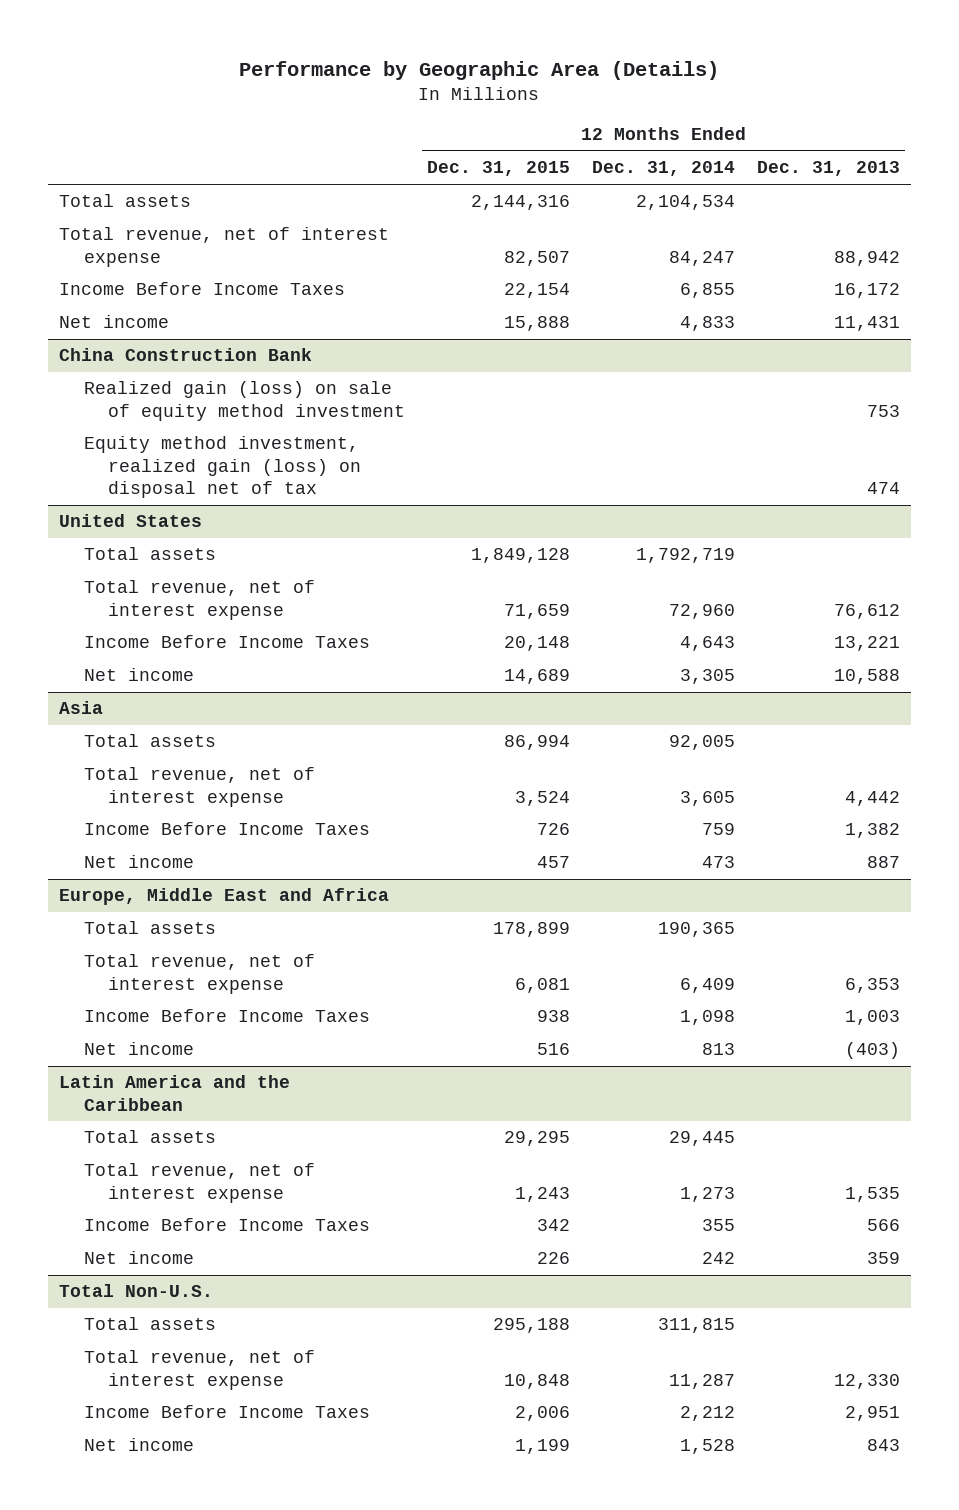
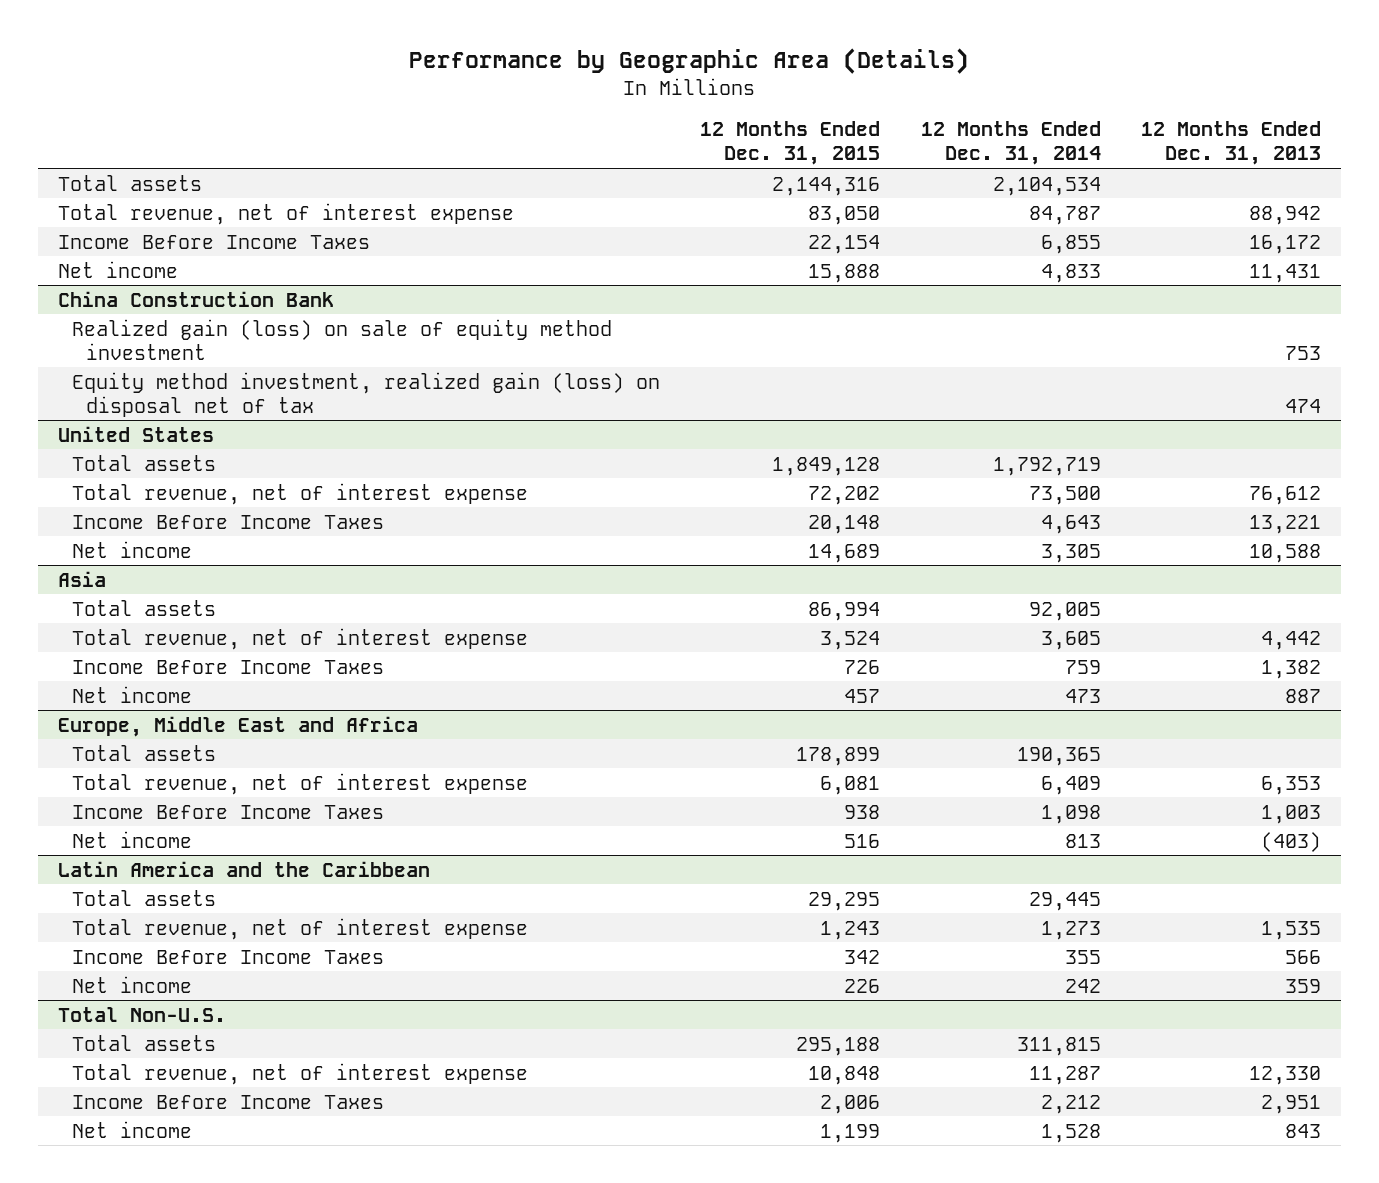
- Total revenue, net of interest expense | 82,507 | 84,247 | 88,942
+ Total revenue, net of interest expense | 83,050 | 84,787 | 88,942
@ United States
- Total revenue, net of interest expense | 71,659 | 72,960 | 76,612
+ Total revenue, net of interest expense | 72,202 | 73,500 | 76,612

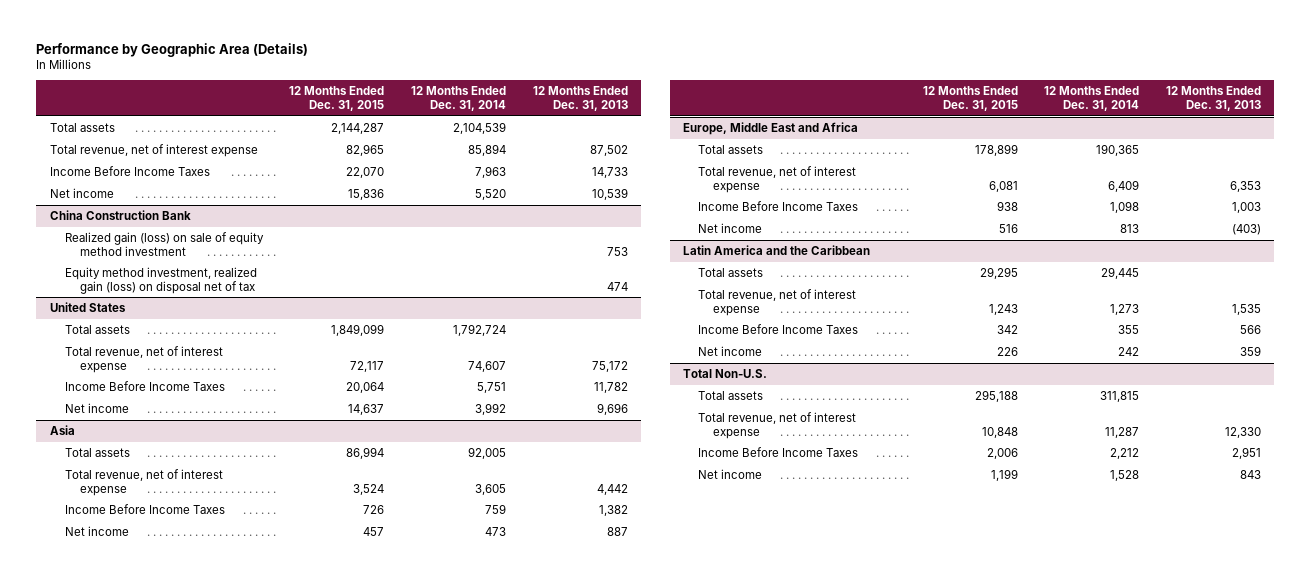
- Total assets | 2,144,316 | 2,104,534 |
- Total revenue, net of interest expense | 83,050 | 84,787 | 88,942
- Income Before Income Taxes | 22,154 | 6,855 | 16,172
- Net income | 15,888 | 4,833 | 11,431
+ Total assets | 2,144,287 | 2,104,539 |
+ Total revenue, net of interest expense | 82,965 | 85,894 | 87,502
+ Income Before Income Taxes | 22,070 | 7,963 | 14,733
+ Net income | 15,836 | 5,520 | 10,539
@ United States
- Total assets | 1,849,128 | 1,792,719 |
- Total revenue, net of interest expense | 72,202 | 73,500 | 76,612
- Income Before Income Taxes | 20,148 | 4,643 | 13,221
- Net income | 14,689 | 3,305 | 10,588
+ Total assets | 1,849,099 | 1,792,724 |
+ Total revenue, net of interest expense | 72,117 | 74,607 | 75,172
+ Income Before Income Taxes | 20,064 | 5,751 | 11,782
+ Net income | 14,637 | 3,992 | 9,696

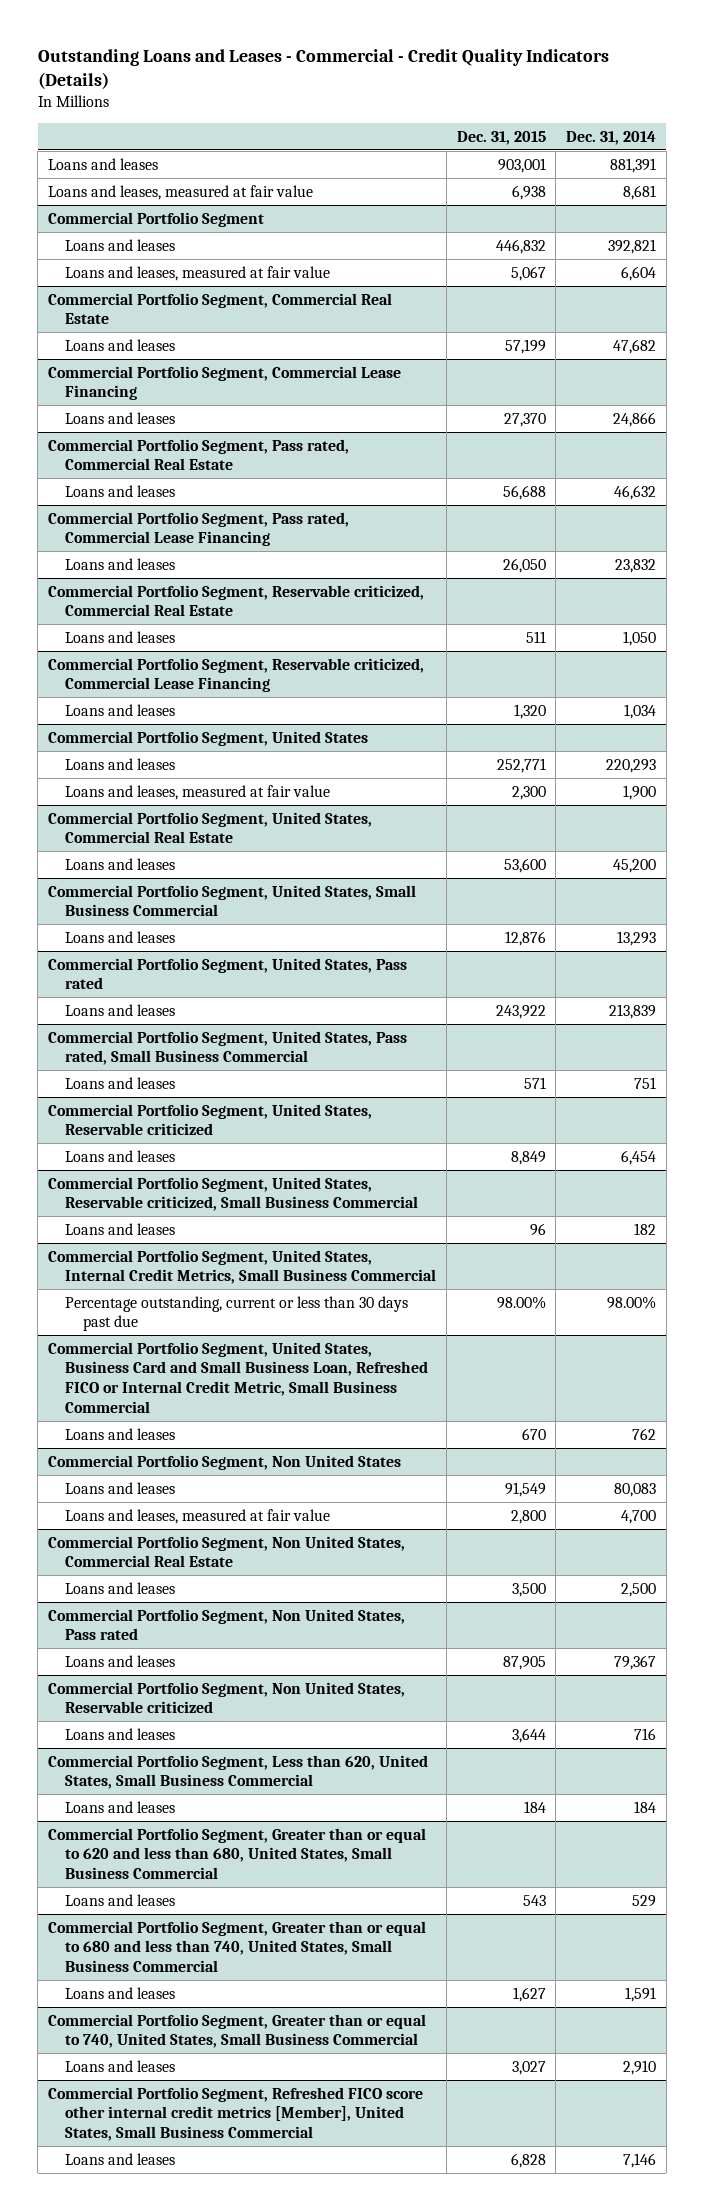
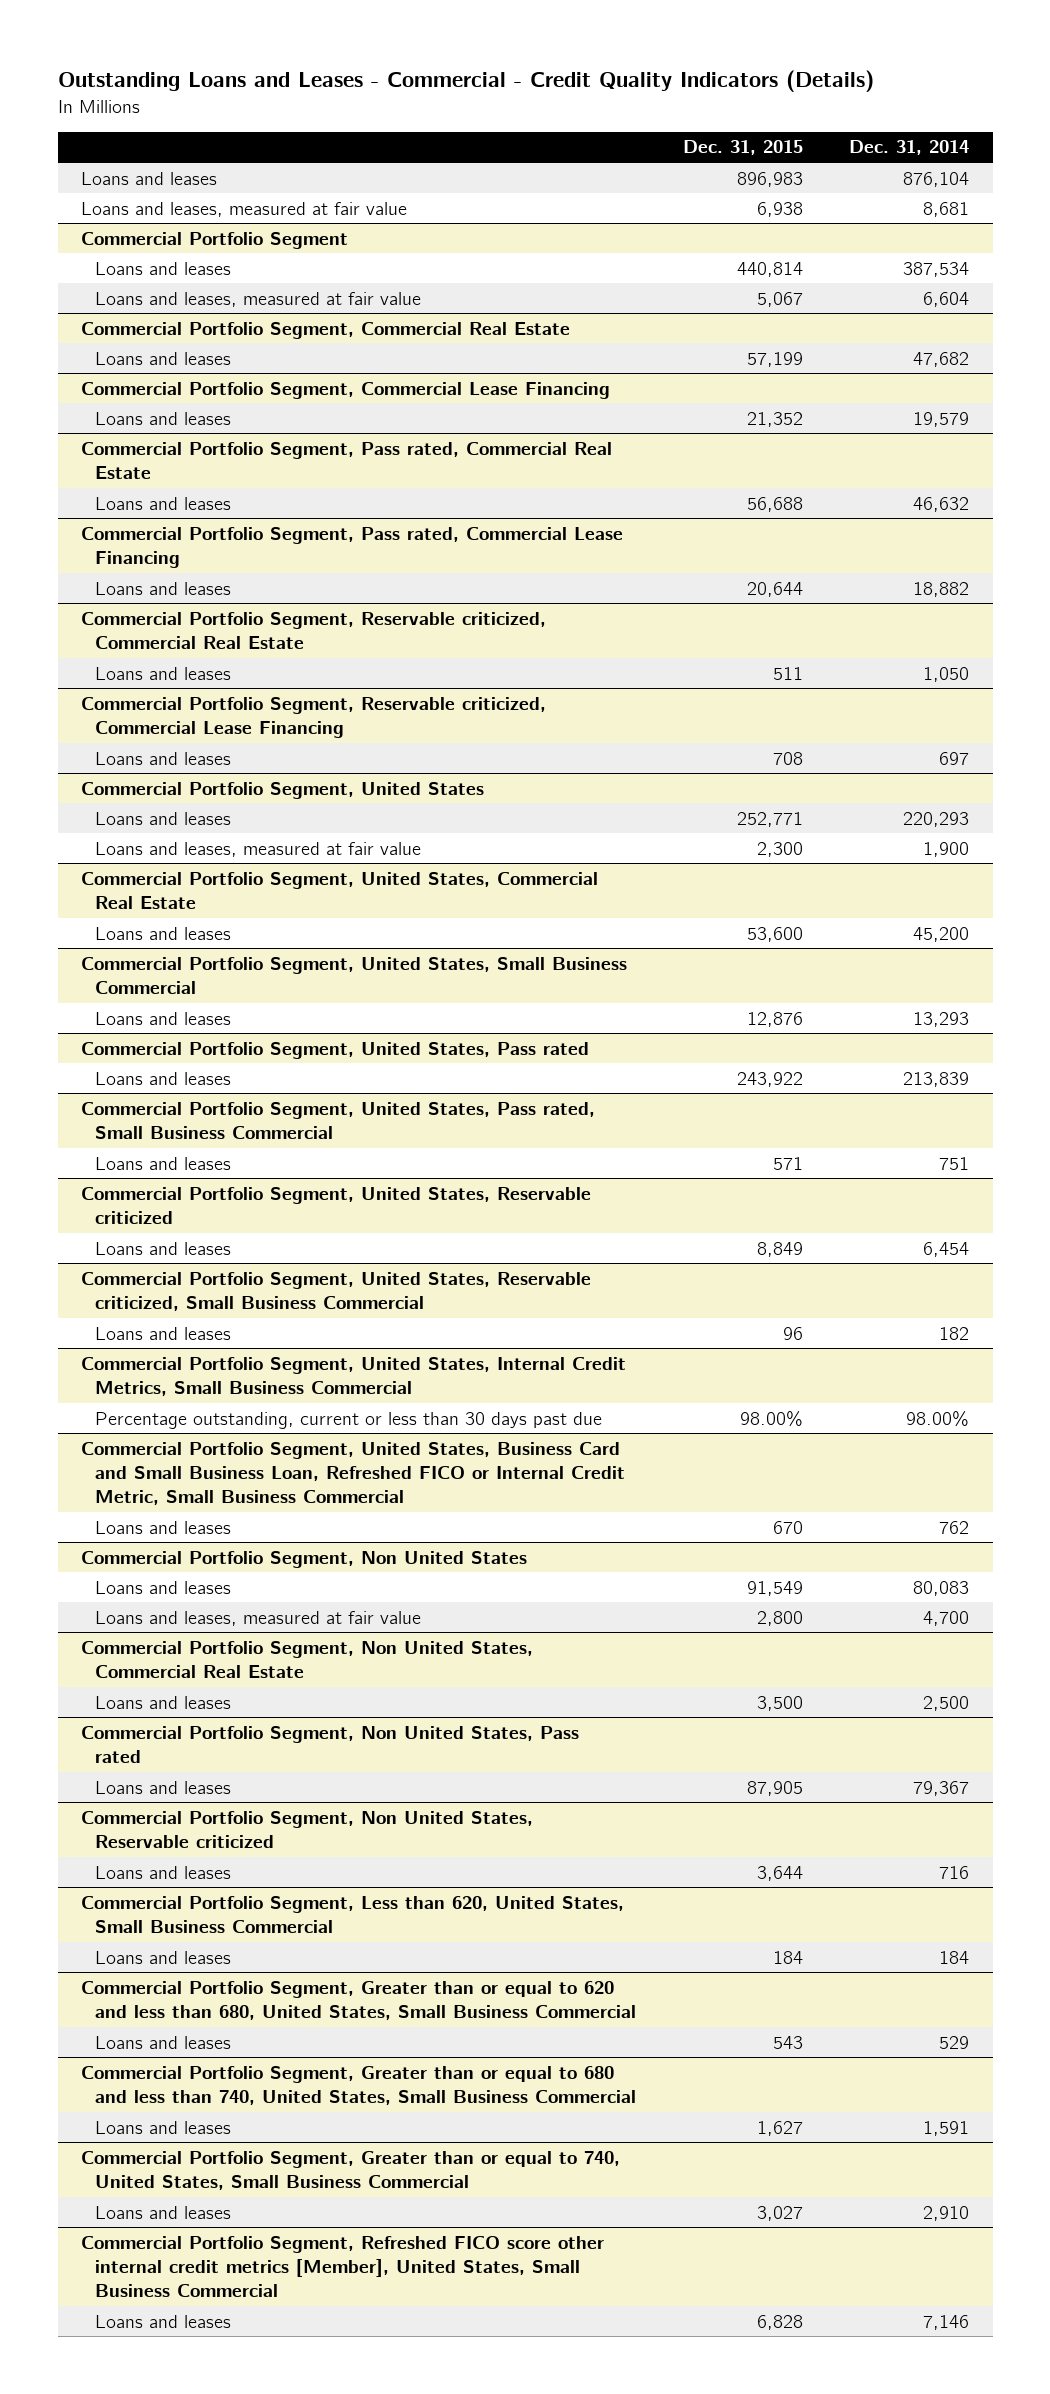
- Loans and leases | 903,001 | 881,391
+ Loans and leases | 896,983 | 876,104
@ Commercial Portfolio Segment
- Loans and leases | 446,832 | 392,821
+ Loans and leases | 440,814 | 387,534
@ Commercial Portfolio Segment, Commercial Lease Financing
- Loans and leases | 27,370 | 24,866
+ Loans and leases | 21,352 | 19,579
@ Commercial Portfolio Segment, Pass rated, Commercial Lease Financing
- Loans and leases | 26,050 | 23,832
+ Loans and leases | 20,644 | 18,882
@ Commercial Portfolio Segment, Reservable criticized, Commercial Lease Financing
- Loans and leases | 1,320 | 1,034
+ Loans and leases | 708 | 697

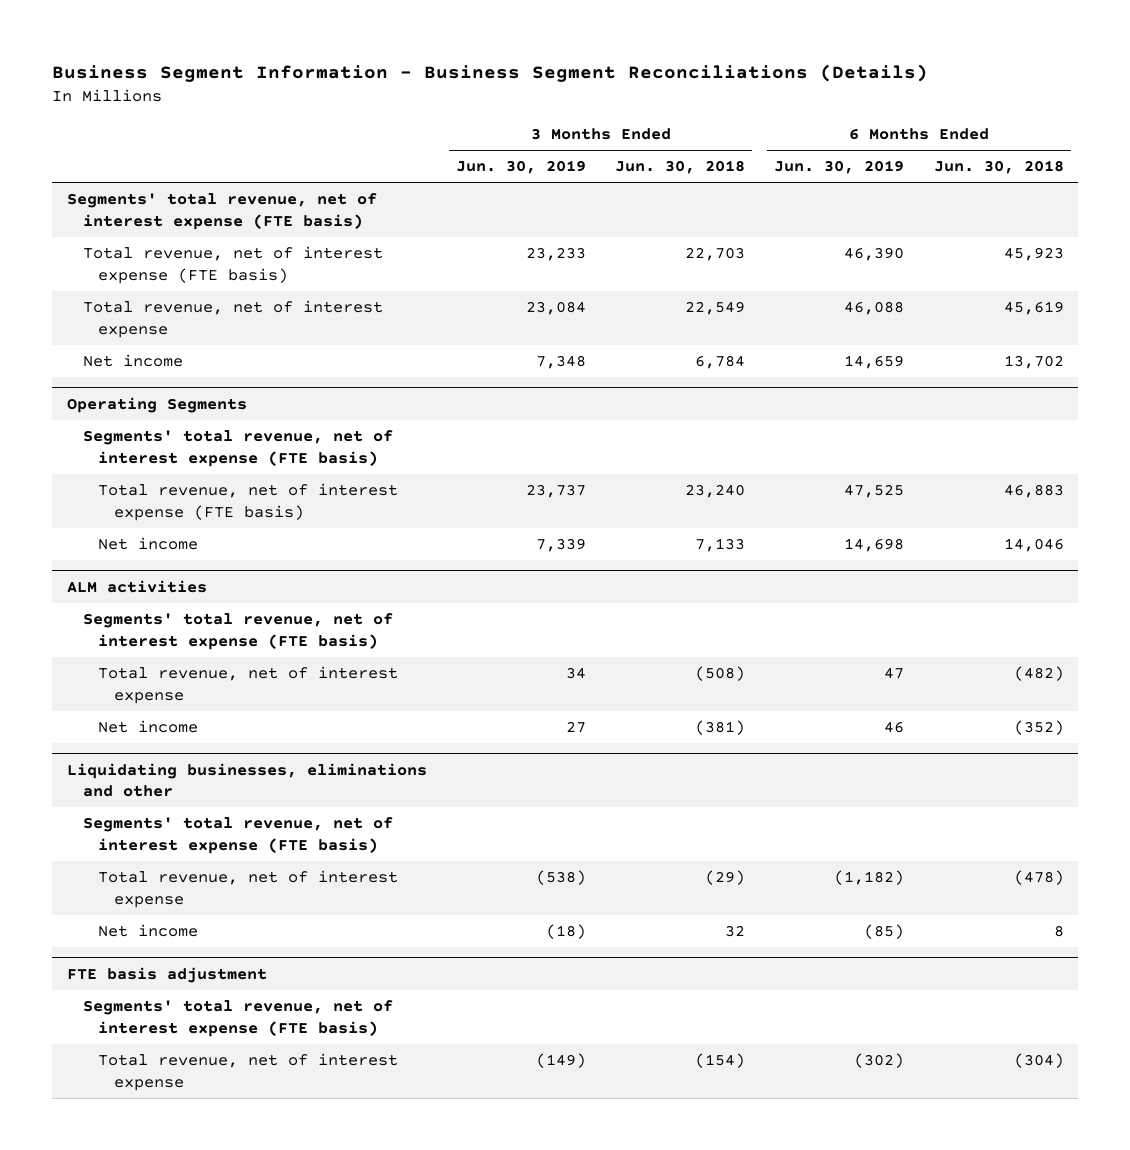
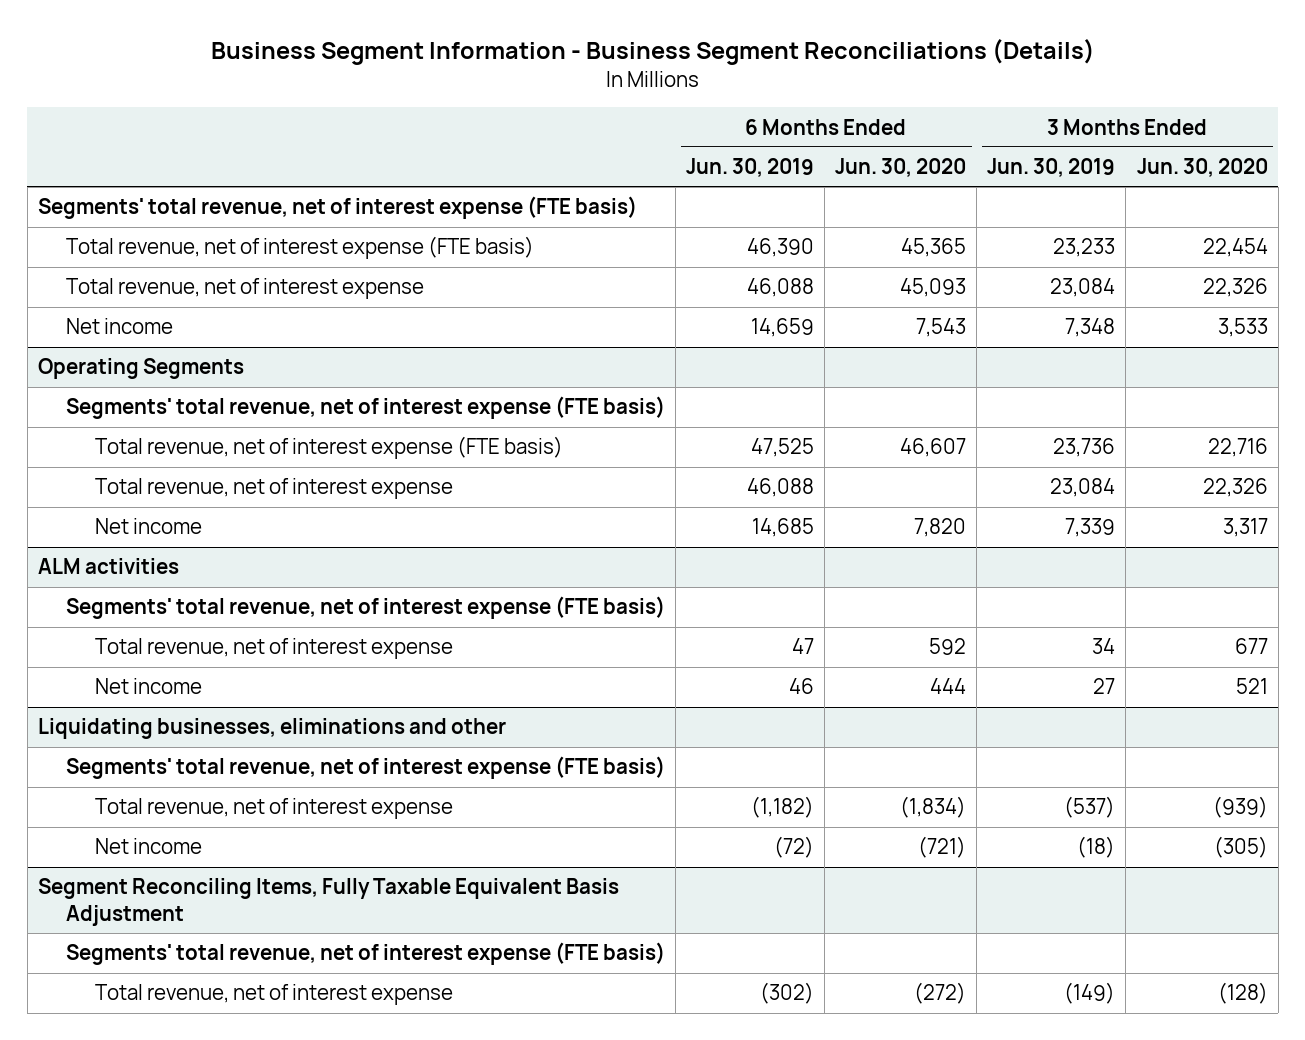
- | 3 Months Ended Jun. 30, 2019 | 3 Months Ended Jun. 30, 2018 | 6 Months Ended Jun. 30, 2019 | 6 Months Ended Jun. 30, 2018
+ | 6 Months Ended Jun. 30, 2019 | 6 Months Ended Jun. 30, 2020 | 3 Months Ended Jun. 30, 2019 | 3 Months Ended Jun. 30, 2020
@ Operating Segments
- Total revenue, net of interest expense (FTE basis) | 23,737 | 23,240 | 47,525 | 46,883
- Net income | 7,339 | 7,133 | 14,698 | 14,046
+ Total revenue, net of interest expense (FTE basis) | 47,525 | 46,607 | 23,736 | 22,716
+ Total revenue, net of interest expense | 46,088 | | 23,084 | 22,326
+ Net income | 14,685 | 7,820 | 7,339 | 3,317
@ Liquidating businesses, eliminations and other
- Total revenue, net of interest expense | (538) | (29) | (1,182) | (478)
- Net income | (18) | 32 | (85) | 8
- FTE basis adjustment
@ Liquidating businesses, eliminations and other
+ Total revenue, net of interest expense | (1,182) | (1,834) | (537) | (939)
+ Net income | (72) | (721) | (18) | (305)
+ Segment Reconciling Items, Fully Taxable Equivalent Basis Adjustment

